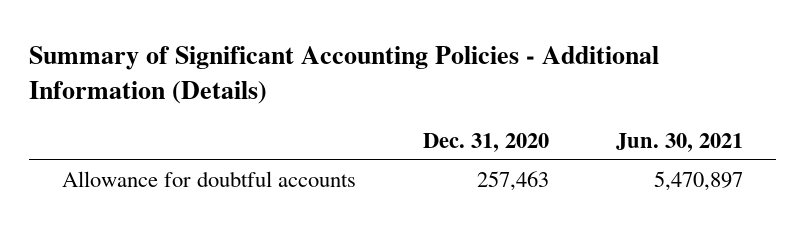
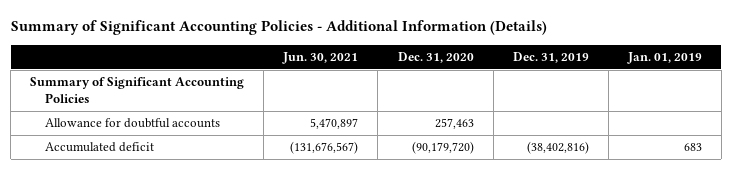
- | Dec. 31, 2020 | Jun. 30, 2021
+ | Jun. 30, 2021 | Dec. 31, 2020 | Dec. 31, 2019 | Jan. 01, 2019
+ Summary of Significant Accounting Policies
+ Accumulated deficit | (131,676,567) | (90,179,720) | (38,402,816) | 683

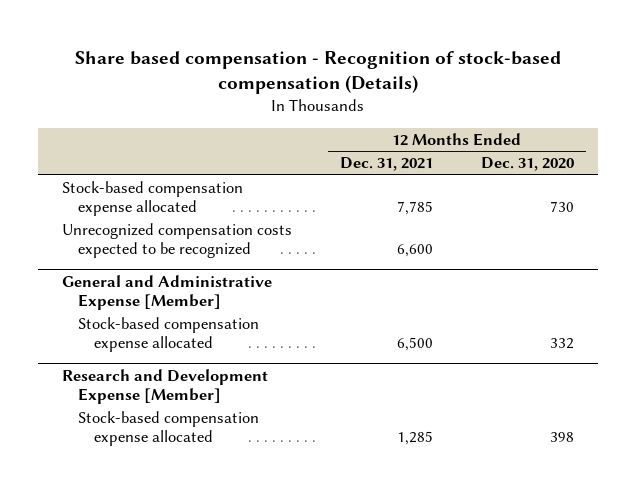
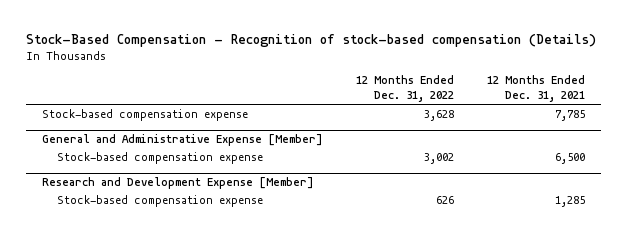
- Share based compensation - Recognition of stock-based compensation (Details)
+ Stock-Based Compensation - Recognition of stock-based compensation (Details)
- | 12 Months Ended Dec. 31, 2021 | 12 Months Ended Dec. 31, 2020
+ | 12 Months Ended Dec. 31, 2022 | 12 Months Ended Dec. 31, 2021
- Stock-based compensation expense allocated | 7,785 | 730
- Unrecognized compensation costs expected to be recognized | 6,600 |
+ Stock-based compensation expense | 3,628 | 7,785
@ General and Administrative Expense [Member]
- Stock-based compensation expense allocated | 6,500 | 332
+ Stock-based compensation expense | 3,002 | 6,500
@ Research and Development Expense [Member]
- Stock-based compensation expense allocated | 1,285 | 398
+ Stock-based compensation expense | 626 | 1,285

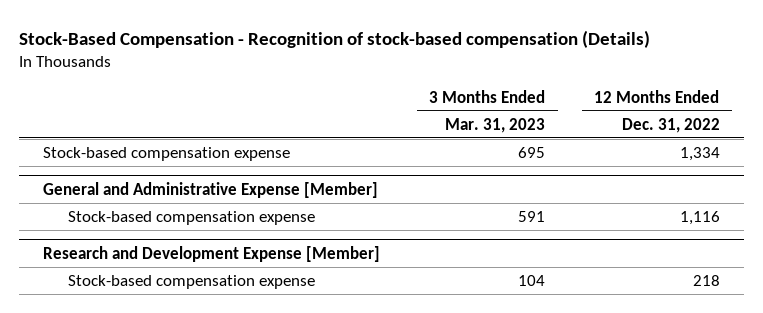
- | 12 Months Ended Dec. 31, 2022 | 12 Months Ended Dec. 31, 2021
+ | 3 Months Ended Mar. 31, 2023 | 12 Months Ended Dec. 31, 2022
- Stock-based compensation expense | 3,628 | 7,785
+ Stock-based compensation expense | 695 | 1,334
@ General and Administrative Expense [Member]
- Stock-based compensation expense | 3,002 | 6,500
+ Stock-based compensation expense | 591 | 1,116
@ Research and Development Expense [Member]
- Stock-based compensation expense | 626 | 1,285
+ Stock-based compensation expense | 104 | 218

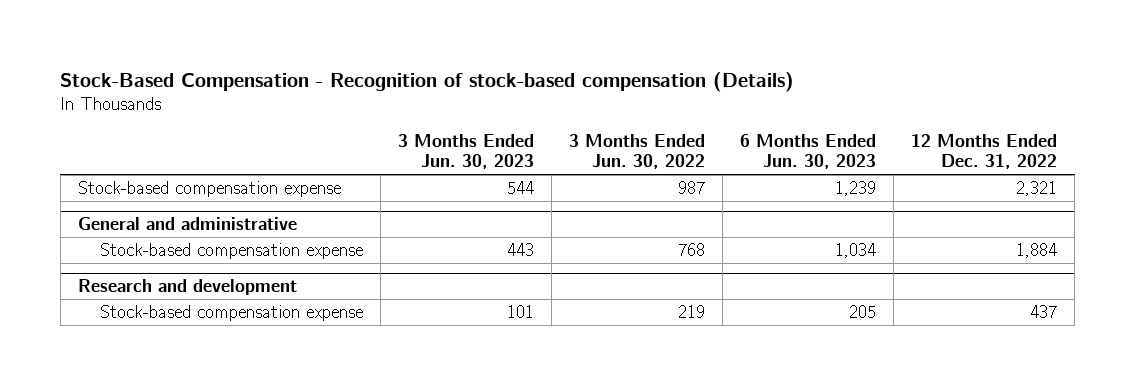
- | 3 Months Ended Mar. 31, 2023 | 12 Months Ended Dec. 31, 2022
+ | 3 Months Ended Jun. 30, 2023 | 3 Months Ended Jun. 30, 2022 | 6 Months Ended Jun. 30, 2023 | 12 Months Ended Dec. 31, 2022
- Stock-based compensation expense | 695 | 1,334
- General and Administrative Expense [Member]
- Stock-based compensation expense | 591 | 1,116
- Research and Development Expense [Member]
- Stock-based compensation expense | 104 | 218
+ Stock-based compensation expense | 544 | 987 | 1,239 | 2,321
+ General and administrative
+ Stock-based compensation expense | 443 | 768 | 1,034 | 1,884
+ Research and development
+ Stock-based compensation expense | 101 | 219 | 205 | 437

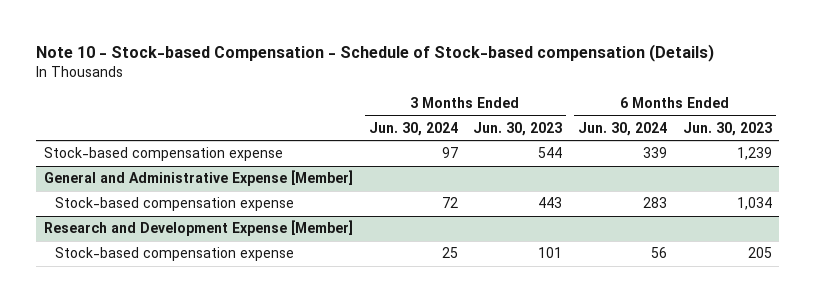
- Stock-Based Compensation - Recognition of stock-based compensation (Details)
+ Note 10 - Stock-based Compensation - Schedule of Stock-based compensation (Details)
- | 3 Months Ended Jun. 30, 2023 | 3 Months Ended Jun. 30, 2022 | 6 Months Ended Jun. 30, 2023 | 12 Months Ended Dec. 31, 2022
+ | 3 Months Ended Jun. 30, 2024 | 3 Months Ended Jun. 30, 2023 | 6 Months Ended Jun. 30, 2024 | 6 Months Ended Jun. 30, 2023
- General and administrative
+ General and Administrative Expense [Member]
- Research and development
+ Research and Development Expense [Member]

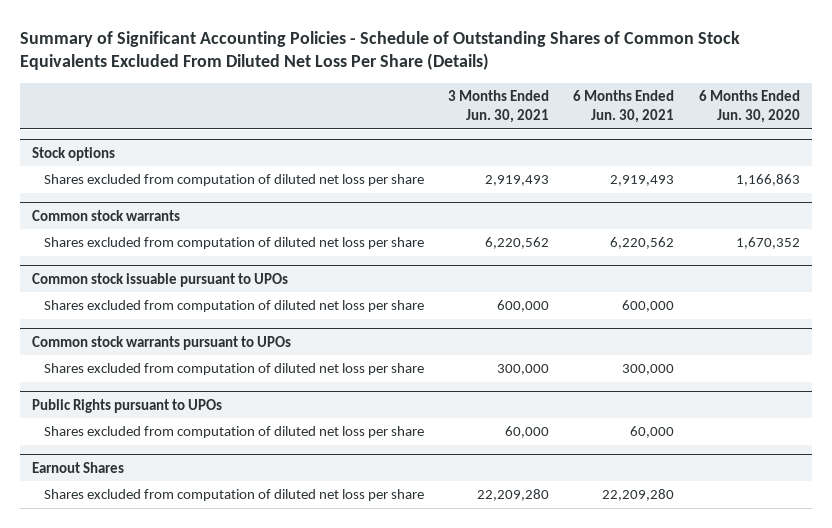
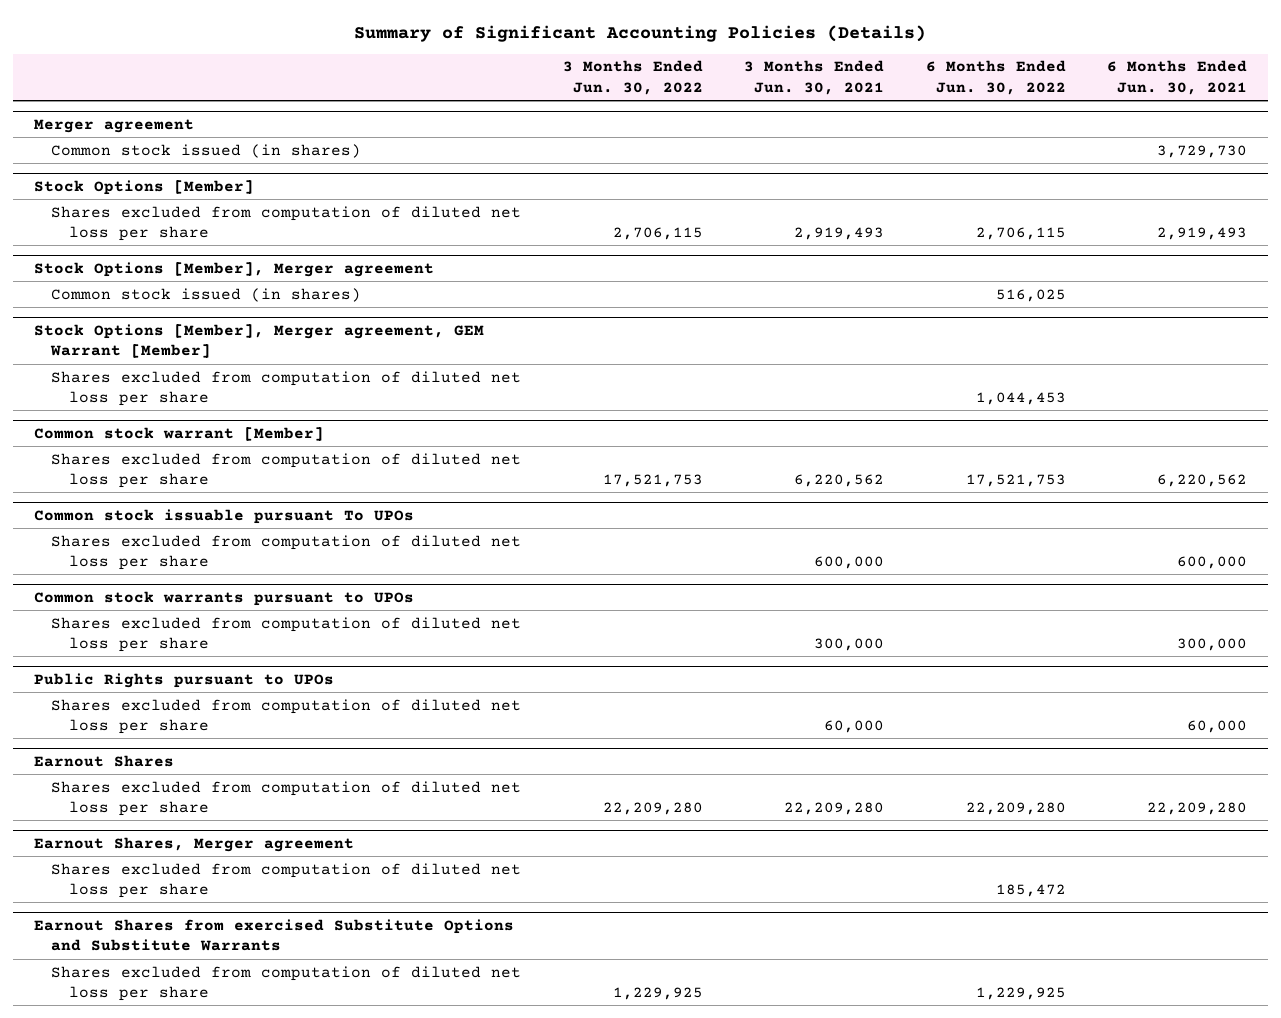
- Summary of Significant Accounting Policies - Schedule of Outstanding Shares of Common Stock Equivalents Excluded From Diluted Net Loss Per Share (Details)
+ Summary of Significant Accounting Policies (Details)
- | 3 Months Ended Jun. 30, 2021 | 6 Months Ended Jun. 30, 2021 | 6 Months Ended Jun. 30, 2020
+ | 3 Months Ended Jun. 30, 2022 | 3 Months Ended Jun. 30, 2021 | 6 Months Ended Jun. 30, 2022 | 6 Months Ended Jun. 30, 2021
- Stock options
+ Merger agreement
+ Common stock issued (in shares) | | | | 3,729,730
+ Stock Options [Member]
- Common stock warrants
+ Stock Options [Member], Merger agreement
+ Common stock issued (in shares) | | | 516,025 |
+ Stock Options [Member], Merger agreement, GEM Warrant [Member]
+ Shares excluded from computation of diluted net loss per share | | | 1,044,453 |
+ Common stock warrant [Member]
- Common stock issuable pursuant to UPOs
+ Common stock issuable pursuant To UPOs
+ Earnout Shares, Merger agreement
+ Shares excluded from computation of diluted net loss per share | | | 185,472 |
+ Earnout Shares from exercised Substitute Options and Substitute Warrants
+ Shares excluded from computation of diluted net loss per share | 1,229,925 | | 1,229,925 |

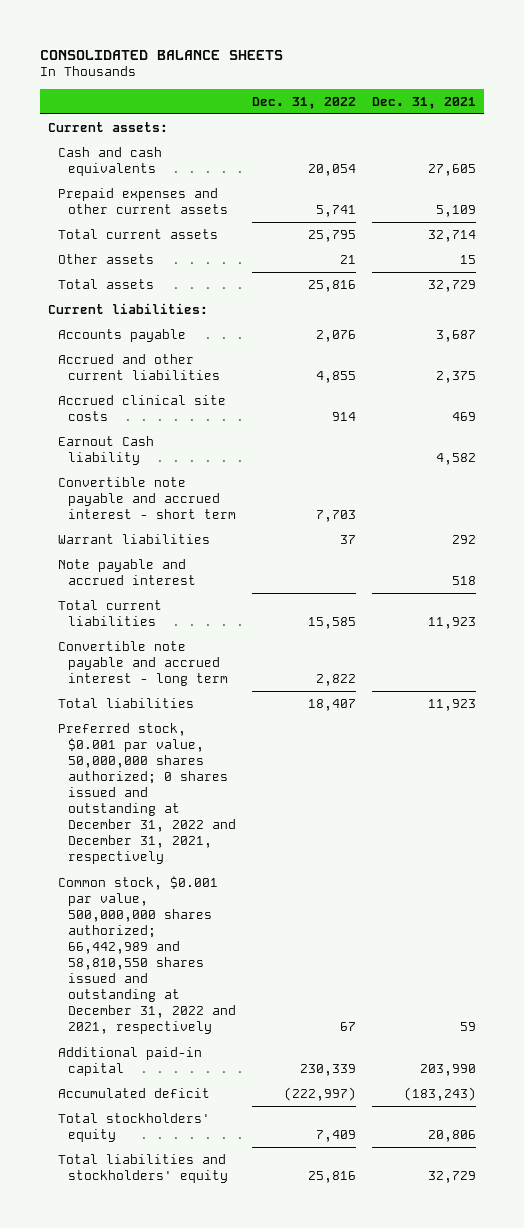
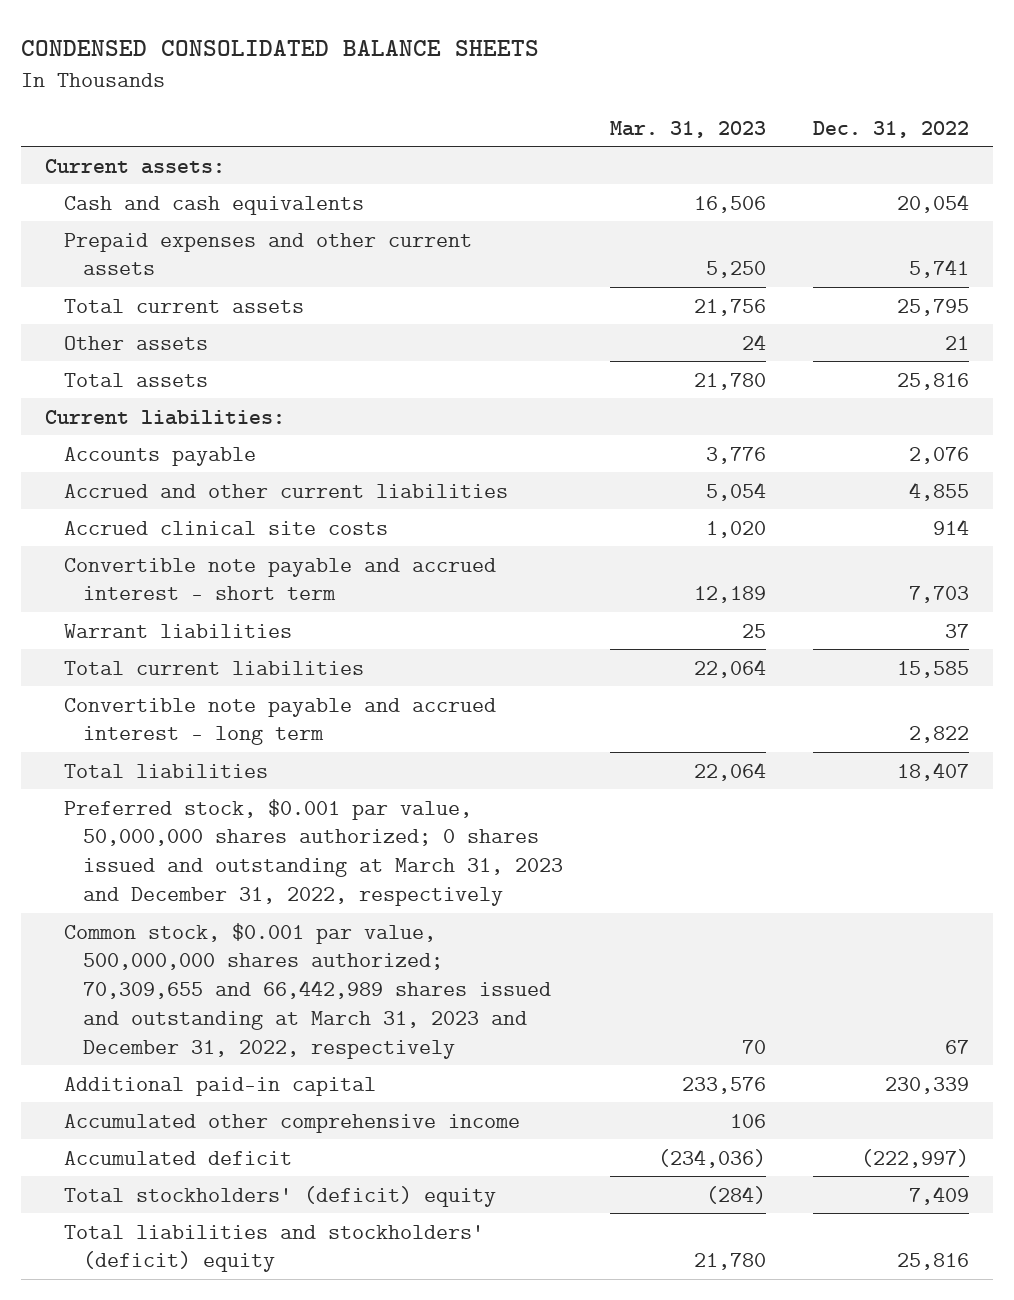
- CONSOLIDATED BALANCE SHEETS
+ CONDENSED CONSOLIDATED BALANCE SHEETS
- | Dec. 31, 2022 | Dec. 31, 2021
+ | Mar. 31, 2023 | Dec. 31, 2022
- Earnout Cash liability | | 4,582
- Note payable and accrued interest | | 518
- Preferred stock, $0.001 par value, 50,000,000 shares authorized; 0 shares issued and outstanding at December 31, 2022 and December 31, 2021, respectively
- Common stock, $0.001 par value, 500,000,000 shares authorized; 66,442,989 and 58,810,550 shares issued and outstanding at December 31, 2022 and 2021, respectively | 67 | 59
+ Preferred stock, $0.001 par value, 50,000,000 shares authorized; 0 shares issued and outstanding at March 31, 2023 and December 31, 2022, respectively
+ Common stock, $0.001 par value, 500,000,000 shares authorized; 70,309,655 and 66,442,989 shares issued and outstanding at March 31, 2023 and December 31, 2022, respectively | 70 | 67
+ Accumulated other comprehensive income | 106 |
- Total stockholders' equity | 7,409 | 20,806
- Total liabilities and stockholders' equity | 25,816 | 32,729
+ Total stockholders' (deficit) equity | (284) | 7,409
+ Total liabilities and stockholders' (deficit) equity | 21,780 | 25,816

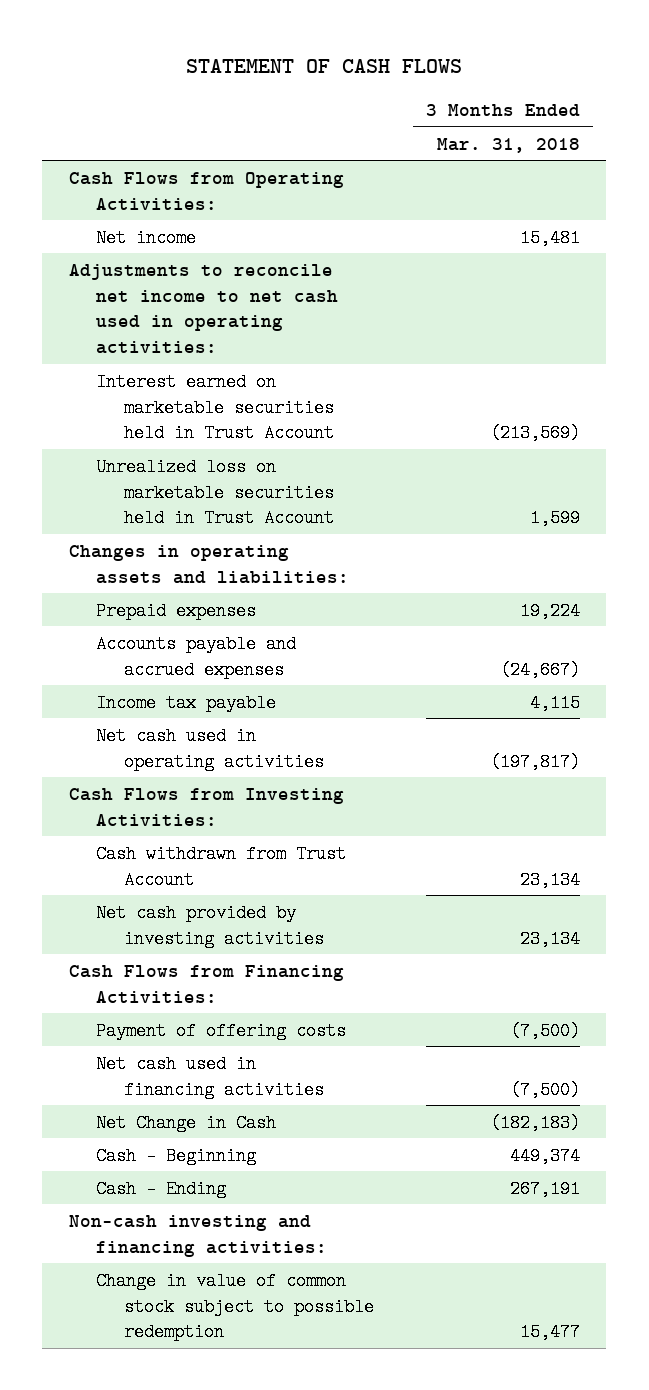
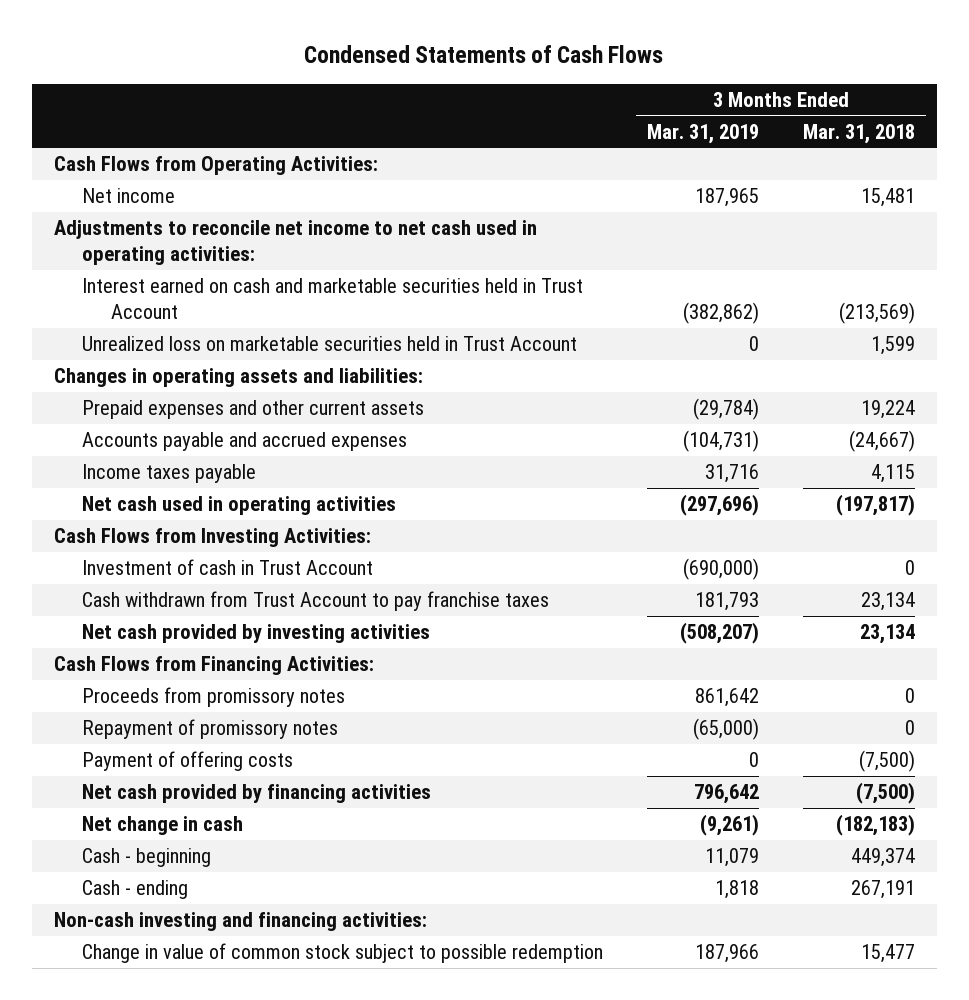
- STATEMENT OF CASH FLOWS
+ Condensed Statements of Cash Flows
- | 3 Months Ended Mar. 31, 2018
+ | 3 Months Ended Mar. 31, 2019 | 3 Months Ended Mar. 31, 2018
- Interest earned on marketable securities held in Trust Account | (213,569)
+ Interest earned on cash and marketable securities held in Trust Account | (382,862) | (213,569)
- Prepaid expenses | 19,224
+ Prepaid expenses and other current assets | (29,784) | 19,224
- Income tax payable | 4,115
+ Income taxes payable | 31,716 | 4,115
- Cash withdrawn from Trust Account | 23,134
+ Investment of cash in Trust Account | (690,000) | 0
+ Cash withdrawn from Trust Account to pay franchise taxes | 181,793 | 23,134
+ Proceeds from promissory notes | 861,642 | 0
+ Repayment of promissory notes | (65,000) | 0
- Net cash used in financing activities | (7,500)
- Net Change in Cash | (182,183)
- Cash - Beginning | 449,374
- Cash - Ending | 267,191
+ Net cash provided by financing activities | 796,642 | (7,500)
+ Net change in cash | (9,261) | (182,183)
+ Cash - beginning | 11,079 | 449,374
+ Cash - ending | 1,818 | 267,191

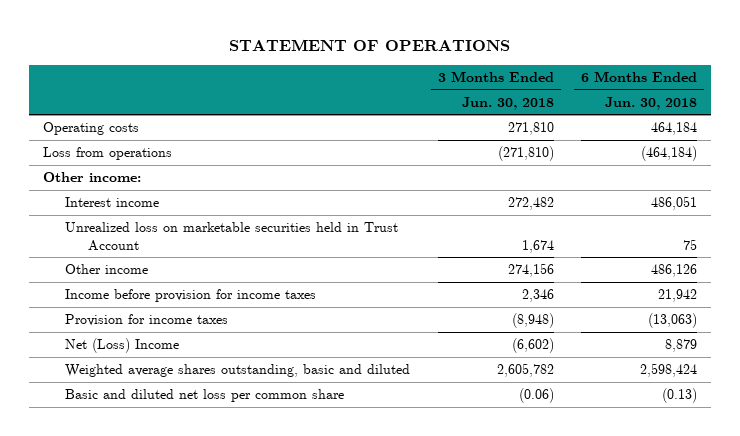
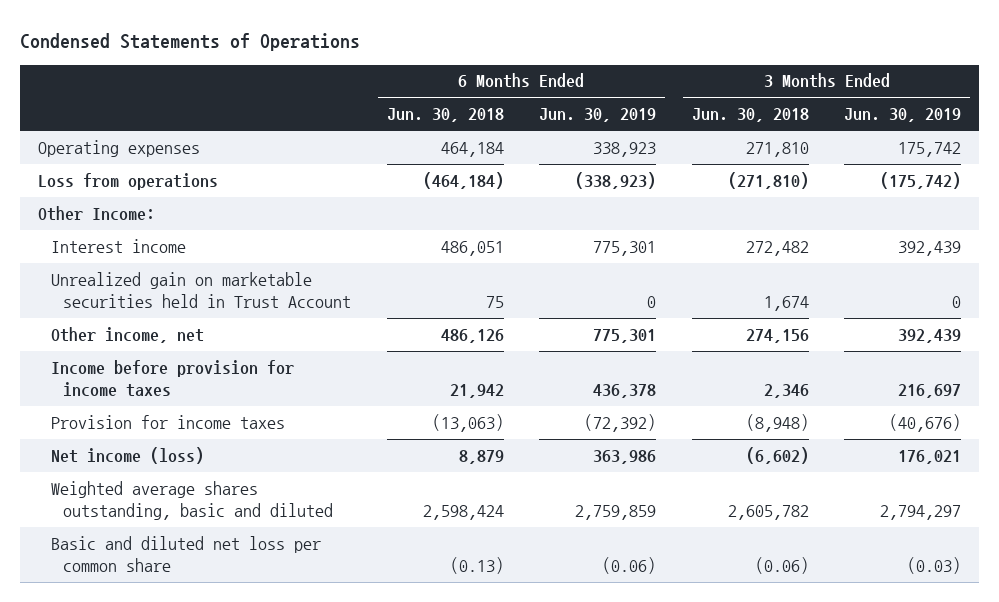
- STATEMENT OF OPERATIONS
+ Condensed Statements of Operations
- | 3 Months Ended Jun. 30, 2018 | 6 Months Ended Jun. 30, 2018
+ | 6 Months Ended Jun. 30, 2018 | 6 Months Ended Jun. 30, 2019 | 3 Months Ended Jun. 30, 2018 | 3 Months Ended Jun. 30, 2019
- Operating costs | 271,810 | 464,184
+ Operating expenses | 464,184 | 338,923 | 271,810 | 175,742
- Other income:
+ Other Income:
- Unrealized loss on marketable securities held in Trust Account | 1,674 | 75
- Other income | 274,156 | 486,126
+ Unrealized gain on marketable securities held in Trust Account | 75 | 0 | 1,674 | 0
+ Other income, net | 486,126 | 775,301 | 274,156 | 392,439
- Net (Loss) Income | (6,602) | 8,879
+ Net income (loss) | 8,879 | 363,986 | (6,602) | 176,021

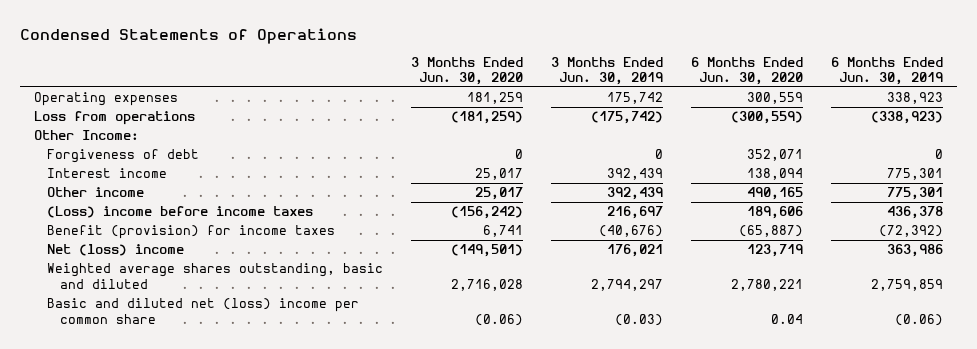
- | 6 Months Ended Jun. 30, 2018 | 6 Months Ended Jun. 30, 2019 | 3 Months Ended Jun. 30, 2018 | 3 Months Ended Jun. 30, 2019
+ | 3 Months Ended Jun. 30, 2020 | 3 Months Ended Jun. 30, 2019 | 6 Months Ended Jun. 30, 2020 | 6 Months Ended Jun. 30, 2019
+ Forgiveness of debt | 0 | 0 | 352,071 | 0
- Unrealized gain on marketable securities held in Trust Account | 75 | 0 | 1,674 | 0
- Other income, net | 486,126 | 775,301 | 274,156 | 392,439
- Income before provision for income taxes | 21,942 | 436,378 | 2,346 | 216,697
- Provision for income taxes | (13,063) | (72,392) | (8,948) | (40,676)
- Net income (loss) | 8,879 | 363,986 | (6,602) | 176,021
+ Other income | 25,017 | 392,439 | 490,165 | 775,301
+ (Loss) income before income taxes | (156,242) | 216,697 | 189,606 | 436,378
+ Benefit (provision) for income taxes | 6,741 | (40,676) | (65,887) | (72,392)
+ Net (loss) income | (149,501) | 176,021 | 123,719 | 363,986
- Basic and diluted net loss per common share | (0.13) | (0.06) | (0.06) | (0.03)
+ Basic and diluted net (loss) income per common share | (0.06) | (0.03) | 0.04 | (0.06)

